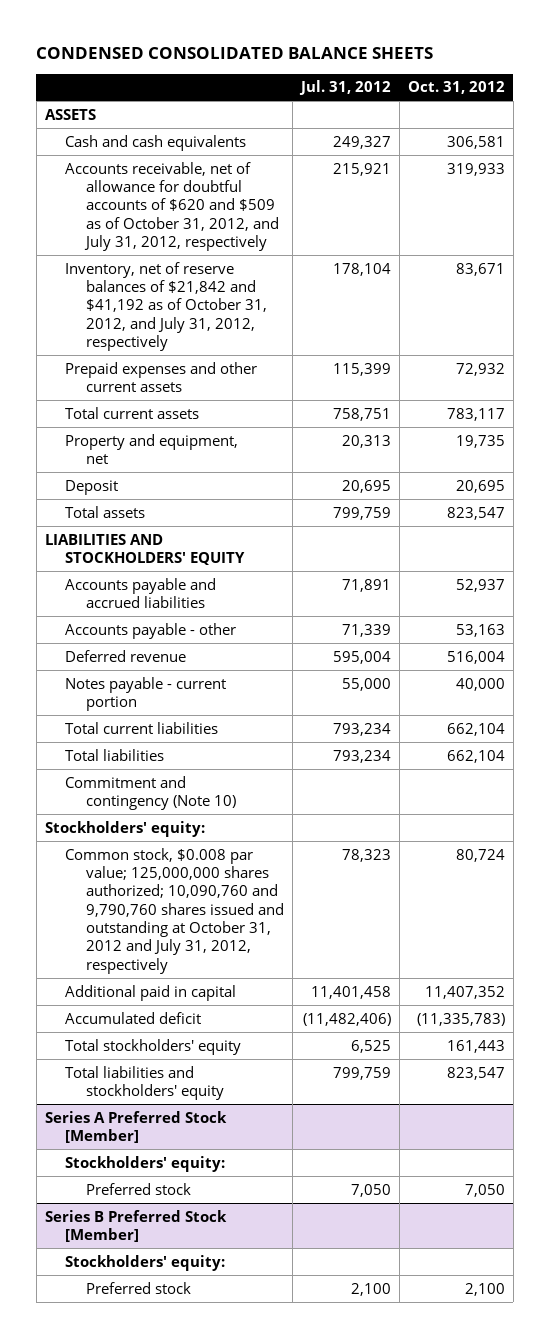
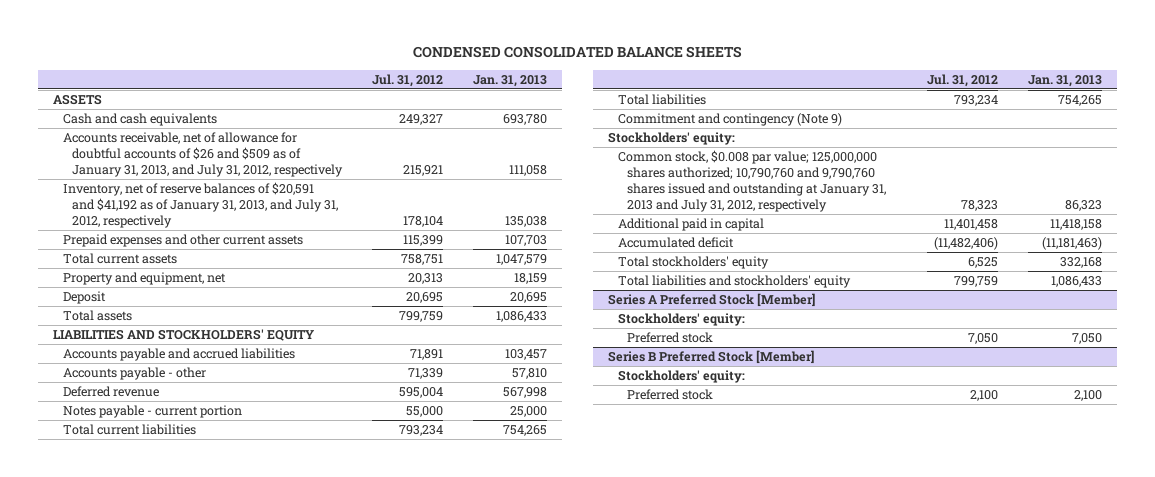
- | Jul. 31, 2012 | Oct. 31, 2012
+ | Jul. 31, 2012 | Jan. 31, 2013
- Accounts receivable, net of allowance for doubtful accounts of $620 and $509 as of October 31, 2012, and July 31, 2012, respectively | 215,921 | 319,933
- Inventory, net of reserve balances of $21,842 and $41,192 as of October 31, 2012, and July 31, 2012, respectively | 178,104 | 83,671
+ Accounts receivable, net of allowance for doubtful accounts of $26 and $509 as of January 31, 2013, and July 31, 2012, respectively | 215,921 | 111,058
+ Inventory, net of reserve balances of $20,591 and $41,192 as of January 31, 2013, and July 31, 2012, respectively | 178,104 | 135,038
- Commitment and contingency (Note 10)
+ Commitment and contingency (Note 9)
- Common stock, $0.008 par value; 125,000,000 shares authorized; 10,090,760 and 9,790,760 shares issued and outstanding at October 31, 2012 and July 31, 2012, respectively | 78,323 | 80,724
+ Common stock, $0.008 par value; 125,000,000 shares authorized; 10,790,760 and 9,790,760 shares issued and outstanding at January 31, 2013 and July 31, 2012, respectively | 78,323 | 86,323

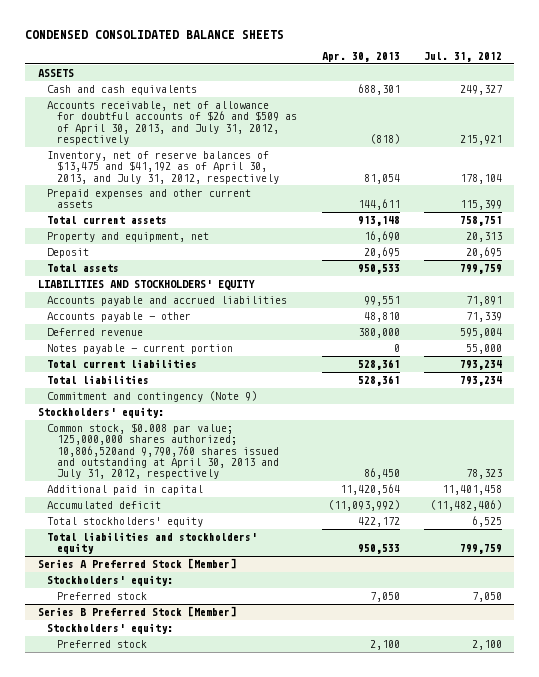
- | Jul. 31, 2012 | Jan. 31, 2013
+ | Apr. 30, 2013 | Jul. 31, 2012
- Accounts receivable, net of allowance for doubtful accounts of $26 and $509 as of January 31, 2013, and July 31, 2012, respectively | 215,921 | 111,058
- Inventory, net of reserve balances of $20,591 and $41,192 as of January 31, 2013, and July 31, 2012, respectively | 178,104 | 135,038
+ Accounts receivable, net of allowance for doubtful accounts of $26 and $509 as of April 30, 2013, and July 31, 2012, respectively | (818) | 215,921
+ Inventory, net of reserve balances of $13,475 and $41,192 as of April 30, 2013, and July 31, 2012, respectively | 81,054 | 178,104
- Common stock, $0.008 par value; 125,000,000 shares authorized; 10,790,760 and 9,790,760 shares issued and outstanding at January 31, 2013 and July 31, 2012, respectively | 78,323 | 86,323
+ Common stock, $0.008 par value; 125,000,000 shares authorized; 10,806,520and 9,790,760 shares issued and outstanding at April 30, 2013 and July 31, 2012, respectively | 86,450 | 78,323

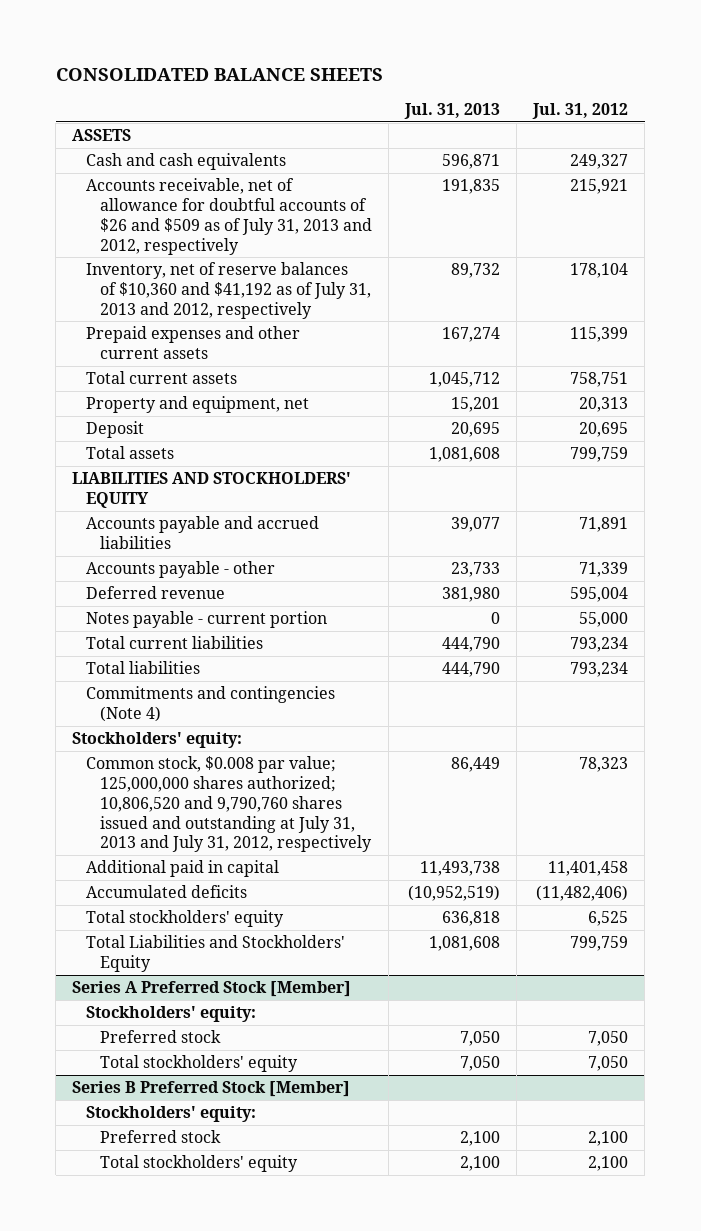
- CONDENSED CONSOLIDATED BALANCE SHEETS
+ CONSOLIDATED BALANCE SHEETS
- | Apr. 30, 2013 | Jul. 31, 2012
+ | Jul. 31, 2013 | Jul. 31, 2012
- Accounts receivable, net of allowance for doubtful accounts of $26 and $509 as of April 30, 2013, and July 31, 2012, respectively | (818) | 215,921
- Inventory, net of reserve balances of $13,475 and $41,192 as of April 30, 2013, and July 31, 2012, respectively | 81,054 | 178,104
+ Accounts receivable, net of allowance for doubtful accounts of $26 and $509 as of July 31, 2013 and 2012, respectively | 191,835 | 215,921
+ Inventory, net of reserve balances of $10,360 and $41,192 as of July 31, 2013 and 2012, respectively | 89,732 | 178,104
- Commitment and contingency (Note 9)
+ Commitments and contingencies (Note 4)
- Common stock, $0.008 par value; 125,000,000 shares authorized; 10,806,520and 9,790,760 shares issued and outstanding at April 30, 2013 and July 31, 2012, respectively | 86,450 | 78,323
+ Common stock, $0.008 par value; 125,000,000 shares authorized; 10,806,520 and 9,790,760 shares issued and outstanding at July 31, 2013 and July 31, 2012, respectively | 86,449 | 78,323
- Accumulated deficit | (11,093,992) | (11,482,406)
+ Accumulated deficits | (10,952,519) | (11,482,406)
- Total liabilities and stockholders' equity | 950,533 | 799,759
+ Total Liabilities and Stockholders' Equity | 1,081,608 | 799,759
@ Series A Preferred Stock [Member]
+ Total stockholders' equity | 7,050 | 7,050
@ Series B Preferred Stock [Member]
+ Total stockholders' equity | 2,100 | 2,100

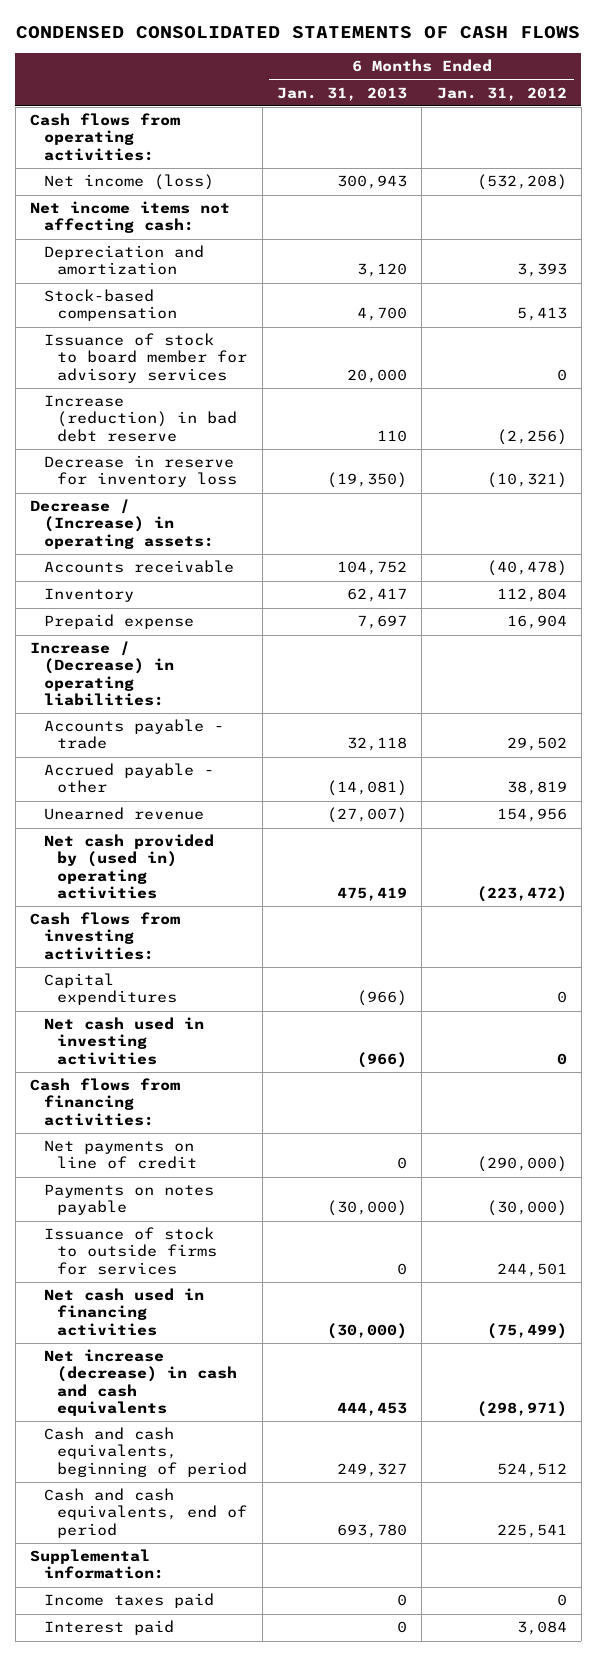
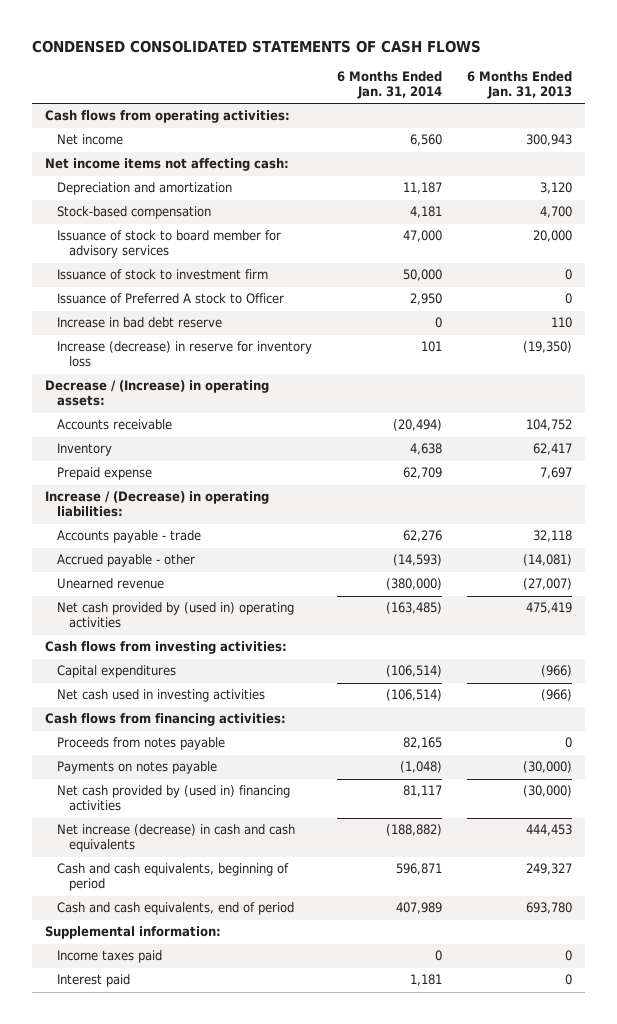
- | 6 Months Ended Jan. 31, 2013 | 6 Months Ended Jan. 31, 2012
+ | 6 Months Ended Jan. 31, 2014 | 6 Months Ended Jan. 31, 2013
- Net income (loss) | 300,943 | (532,208)
+ Net income | 6,560 | 300,943
- Increase (reduction) in bad debt reserve | 110 | (2,256)
- Decrease in reserve for inventory loss | (19,350) | (10,321)
+ Issuance of stock to investment firm | 50,000 | 0
+ Issuance of Preferred A stock to Officer | 2,950 | 0
+ Increase in bad debt reserve | 0 | 110
+ Increase (decrease) in reserve for inventory loss | 101 | (19,350)
- Net payments on line of credit | 0 | (290,000)
+ Proceeds from notes payable | 82,165 | 0
- Issuance of stock to outside firms for services | 0 | 244,501
- Net cash used in financing activities | (30,000) | (75,499)
+ Net cash provided by (used in) financing activities | 81,117 | (30,000)

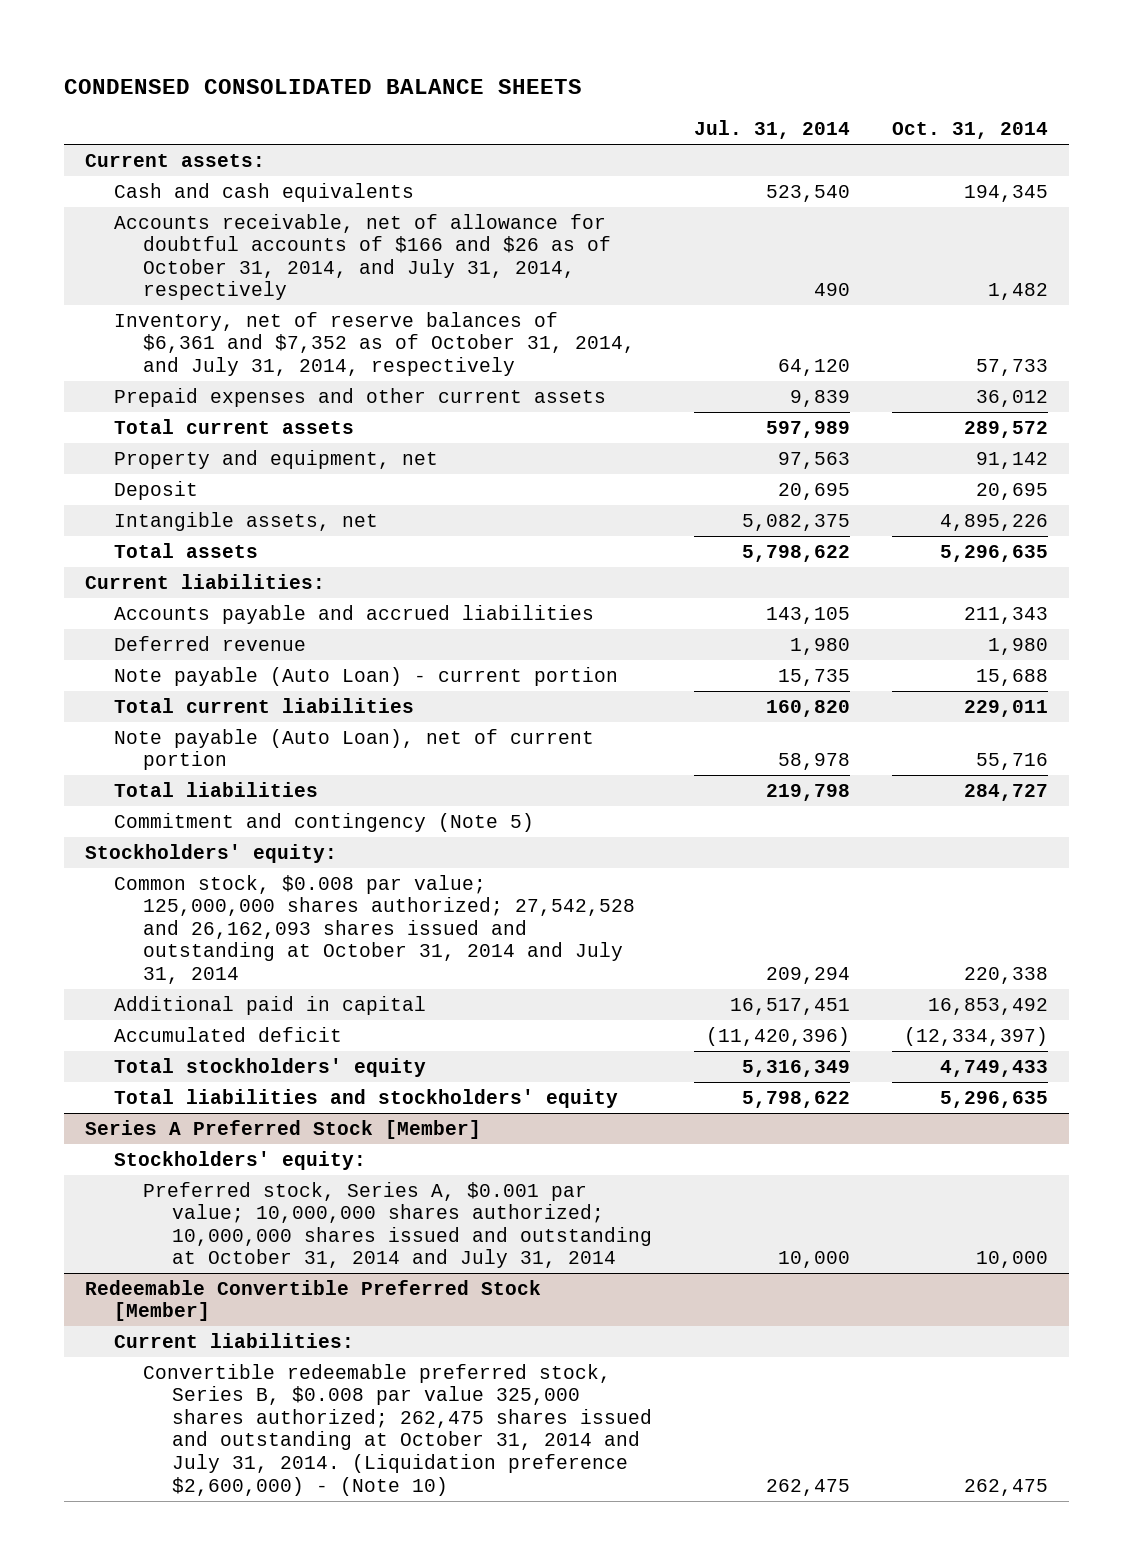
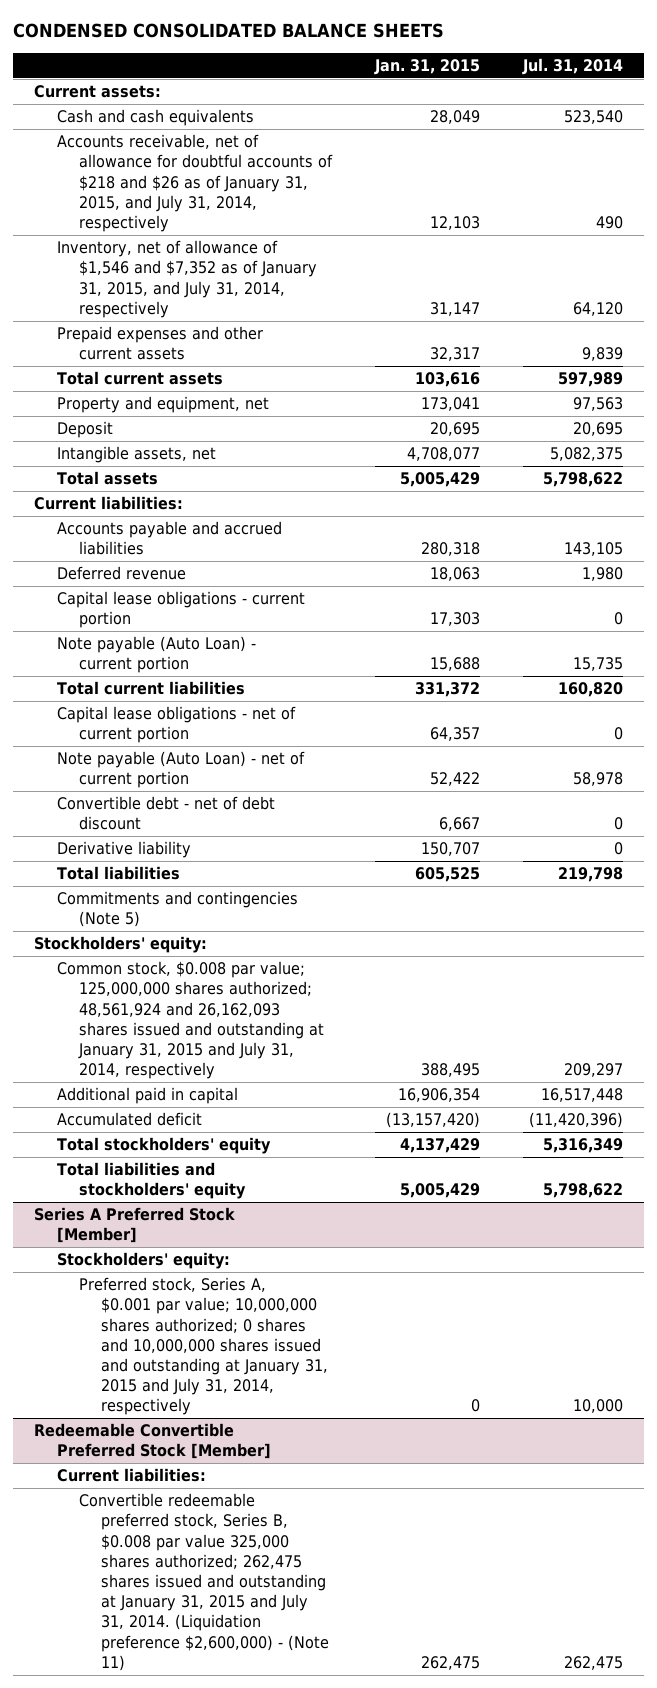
- | Jul. 31, 2014 | Oct. 31, 2014
+ | Jan. 31, 2015 | Jul. 31, 2014
- Accounts receivable, net of allowance for doubtful accounts of $166 and $26 as of October 31, 2014, and July 31, 2014, respectively | 490 | 1,482
- Inventory, net of reserve balances of $6,361 and $7,352 as of October 31, 2014, and July 31, 2014, respectively | 64,120 | 57,733
+ Accounts receivable, net of allowance for doubtful accounts of $218 and $26 as of January 31, 2015, and July 31, 2014, respectively | 12,103 | 490
+ Inventory, net of allowance of $1,546 and $7,352 as of January 31, 2015, and July 31, 2014, respectively | 31,147 | 64,120
+ Capital lease obligations - current portion | 17,303 | 0
- Note payable (Auto Loan), net of current portion | 58,978 | 55,716
+ Capital lease obligations - net of current portion | 64,357 | 0
+ Note payable (Auto Loan) - net of current portion | 52,422 | 58,978
+ Convertible debt - net of debt discount | 6,667 | 0
+ Derivative liability | 150,707 | 0
- Commitment and contingency (Note 5)
+ Commitments and contingencies (Note 5)
- Common stock, $0.008 par value; 125,000,000 shares authorized; 27,542,528 and 26,162,093 shares issued and outstanding at October 31, 2014 and July 31, 2014 | 209,294 | 220,338
- Additional paid in capital | 16,517,451 | 16,853,492
+ Common stock, $0.008 par value; 125,000,000 shares authorized; 48,561,924 and 26,162,093 shares issued and outstanding at January 31, 2015 and July 31, 2014, respectively | 388,495 | 209,297
+ Additional paid in capital | 16,906,354 | 16,517,448
@ Series A Preferred Stock [Member]
- Preferred stock, Series A, $0.001 par value; 10,000,000 shares authorized; 10,000,000 shares issued and outstanding at October 31, 2014 and July 31, 2014 | 10,000 | 10,000
+ Preferred stock, Series A, $0.001 par value; 10,000,000 shares authorized; 0 shares and 10,000,000 shares issued and outstanding at January 31, 2015 and July 31, 2014, respectively | 0 | 10,000
@ Redeemable Convertible Preferred Stock [Member]
- Convertible redeemable preferred stock, Series B, $0.008 par value 325,000 shares authorized; 262,475 shares issued and outstanding at October 31, 2014 and July 31, 2014. (Liquidation preference $2,600,000) - (Note 10) | 262,475 | 262,475
+ Convertible redeemable preferred stock, Series B, $0.008 par value 325,000 shares authorized; 262,475 shares issued and outstanding at January 31, 2015 and July 31, 2014. (Liquidation preference $2,600,000) - (Note 11) | 262,475 | 262,475

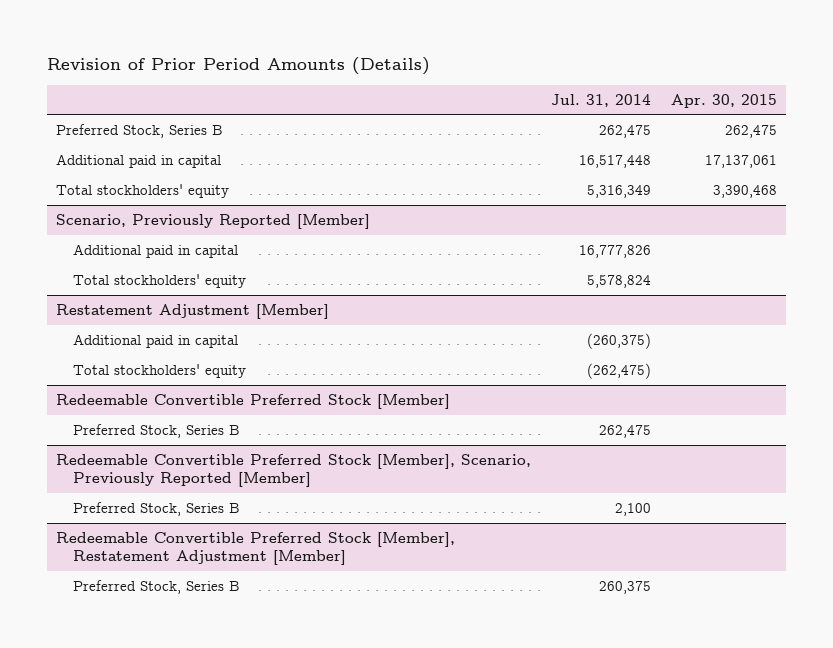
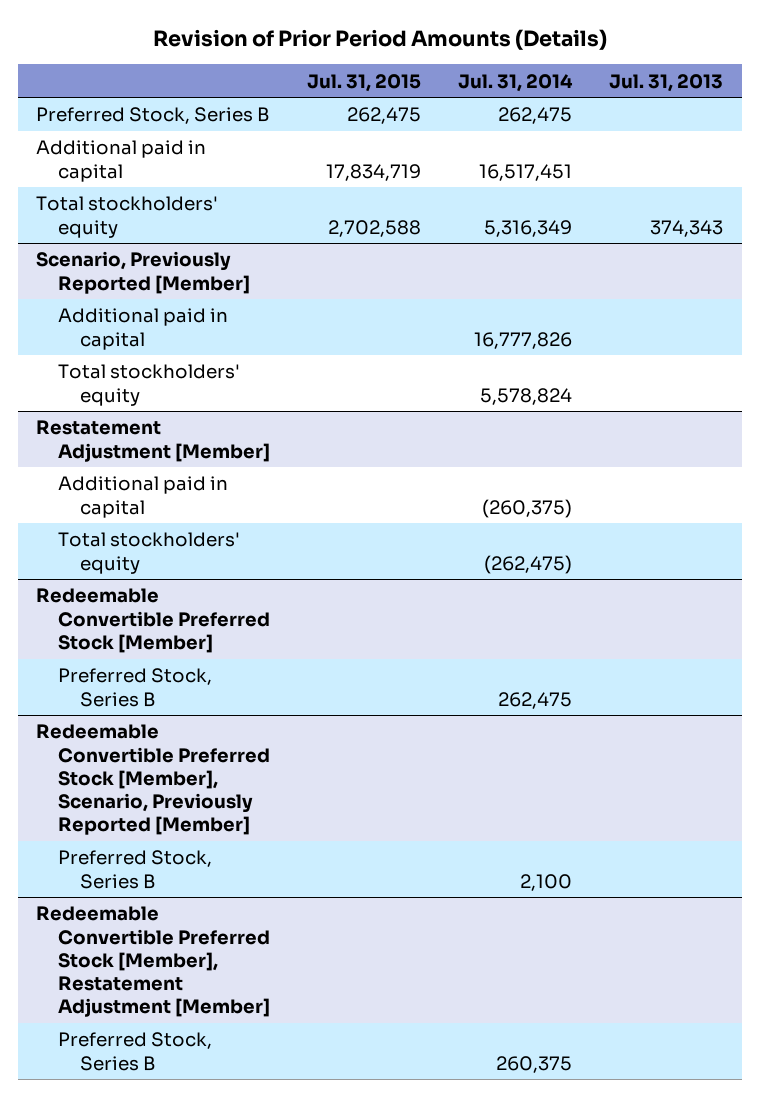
- | Jul. 31, 2014 | Apr. 30, 2015
+ | Jul. 31, 2015 | Jul. 31, 2014 | Jul. 31, 2013
- Additional paid in capital | 16,517,448 | 17,137,061
+ Additional paid in capital | 17,834,719 | 16,517,451 |

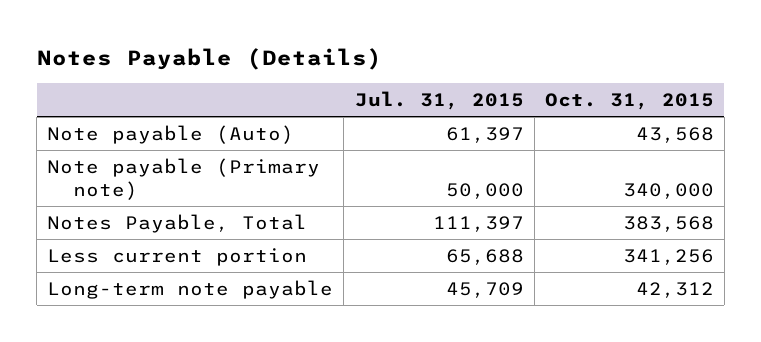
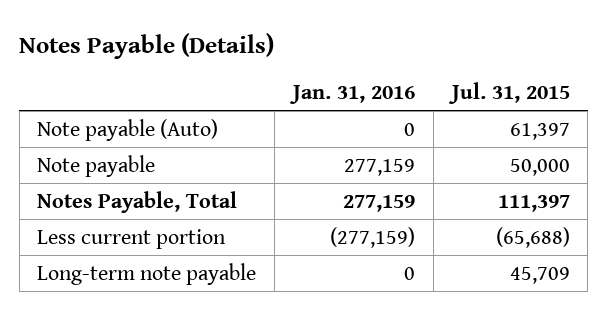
- | Jul. 31, 2015 | Oct. 31, 2015
+ | Jan. 31, 2016 | Jul. 31, 2015
- Note payable (Primary note) | 50,000 | 340,000
+ Note payable | 277,159 | 50,000
- Less current portion | 65,688 | 341,256
+ Less current portion | (277,159) | (65,688)

